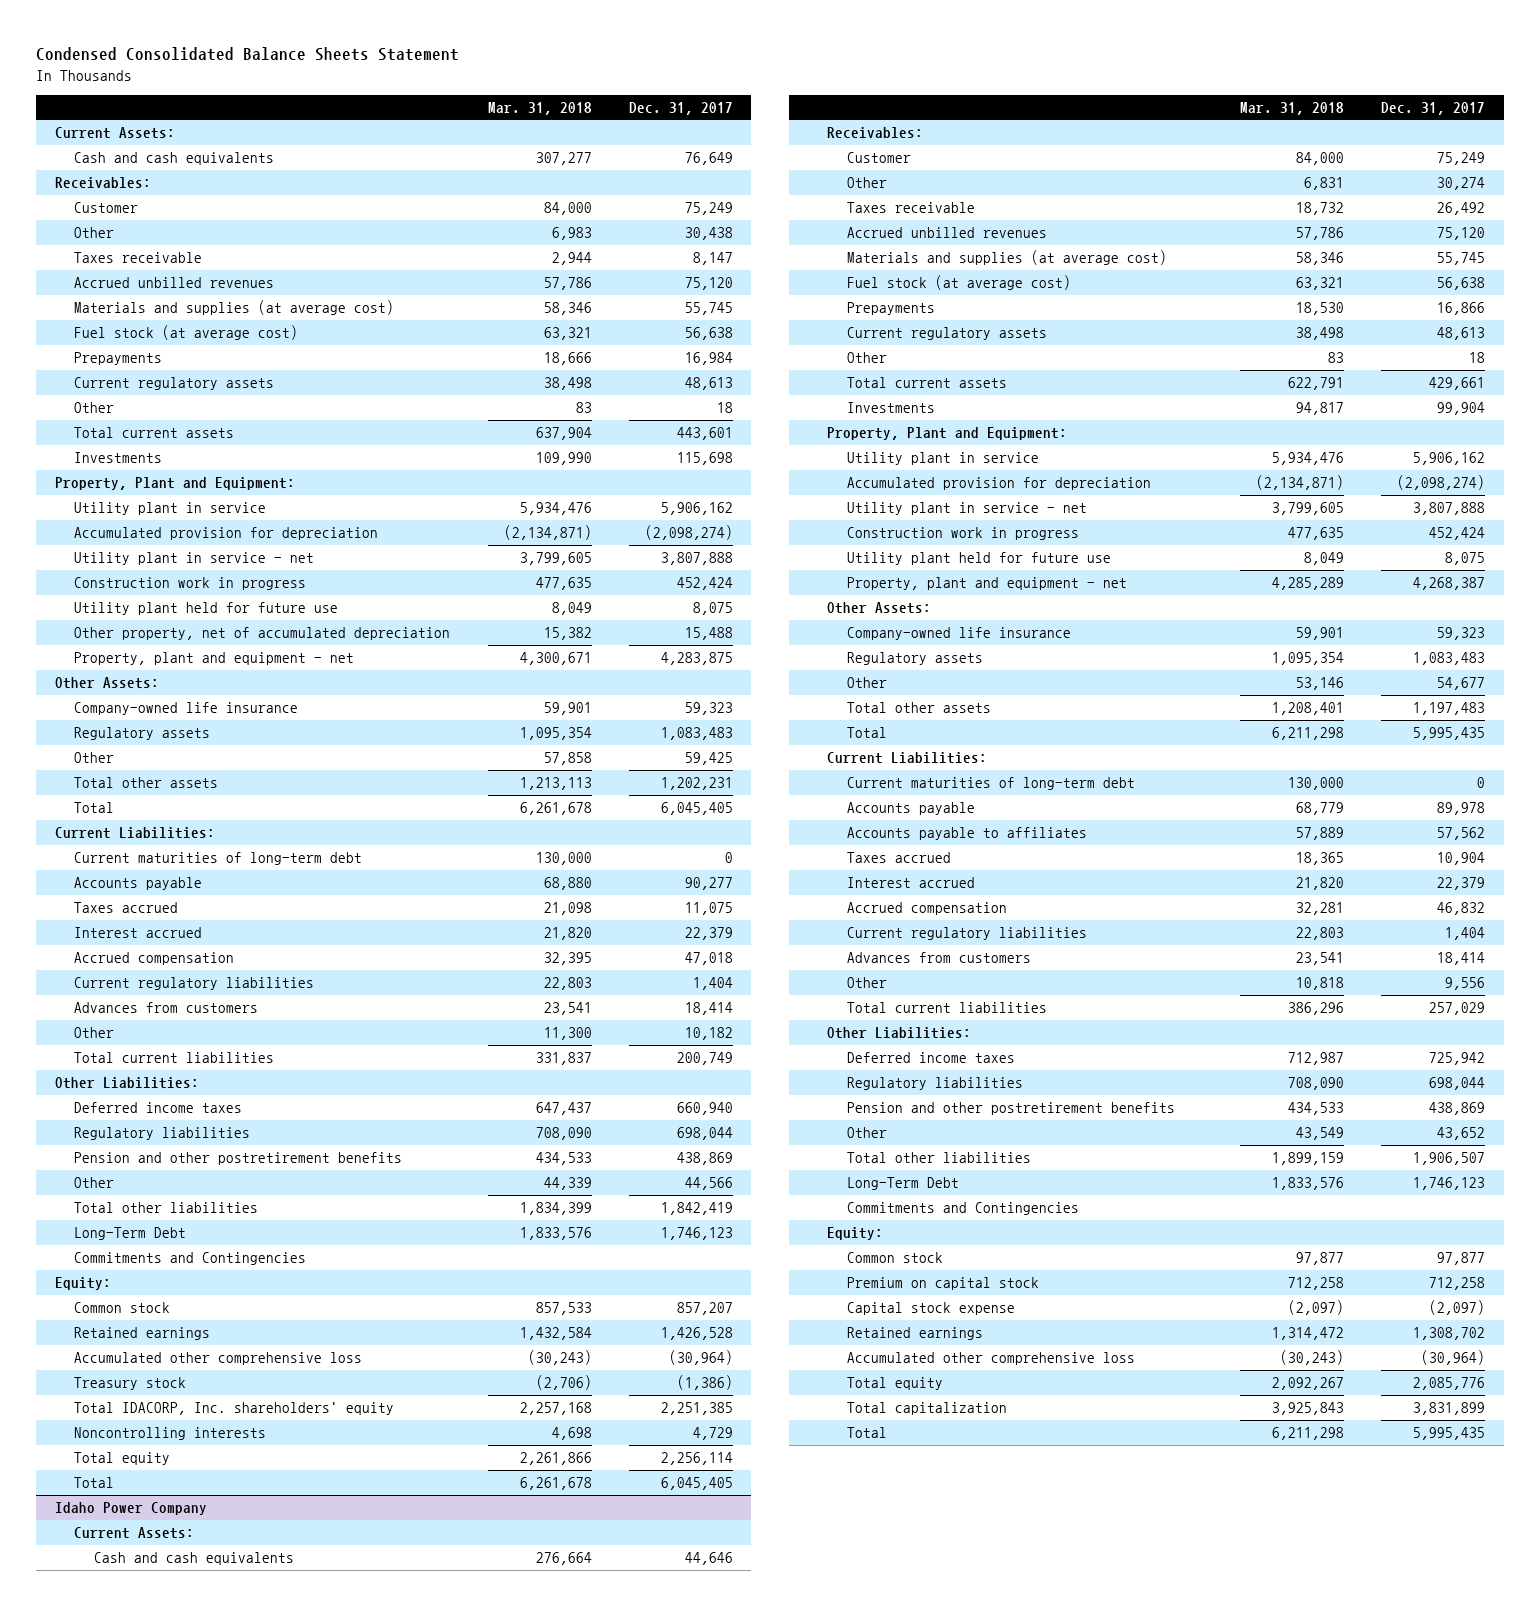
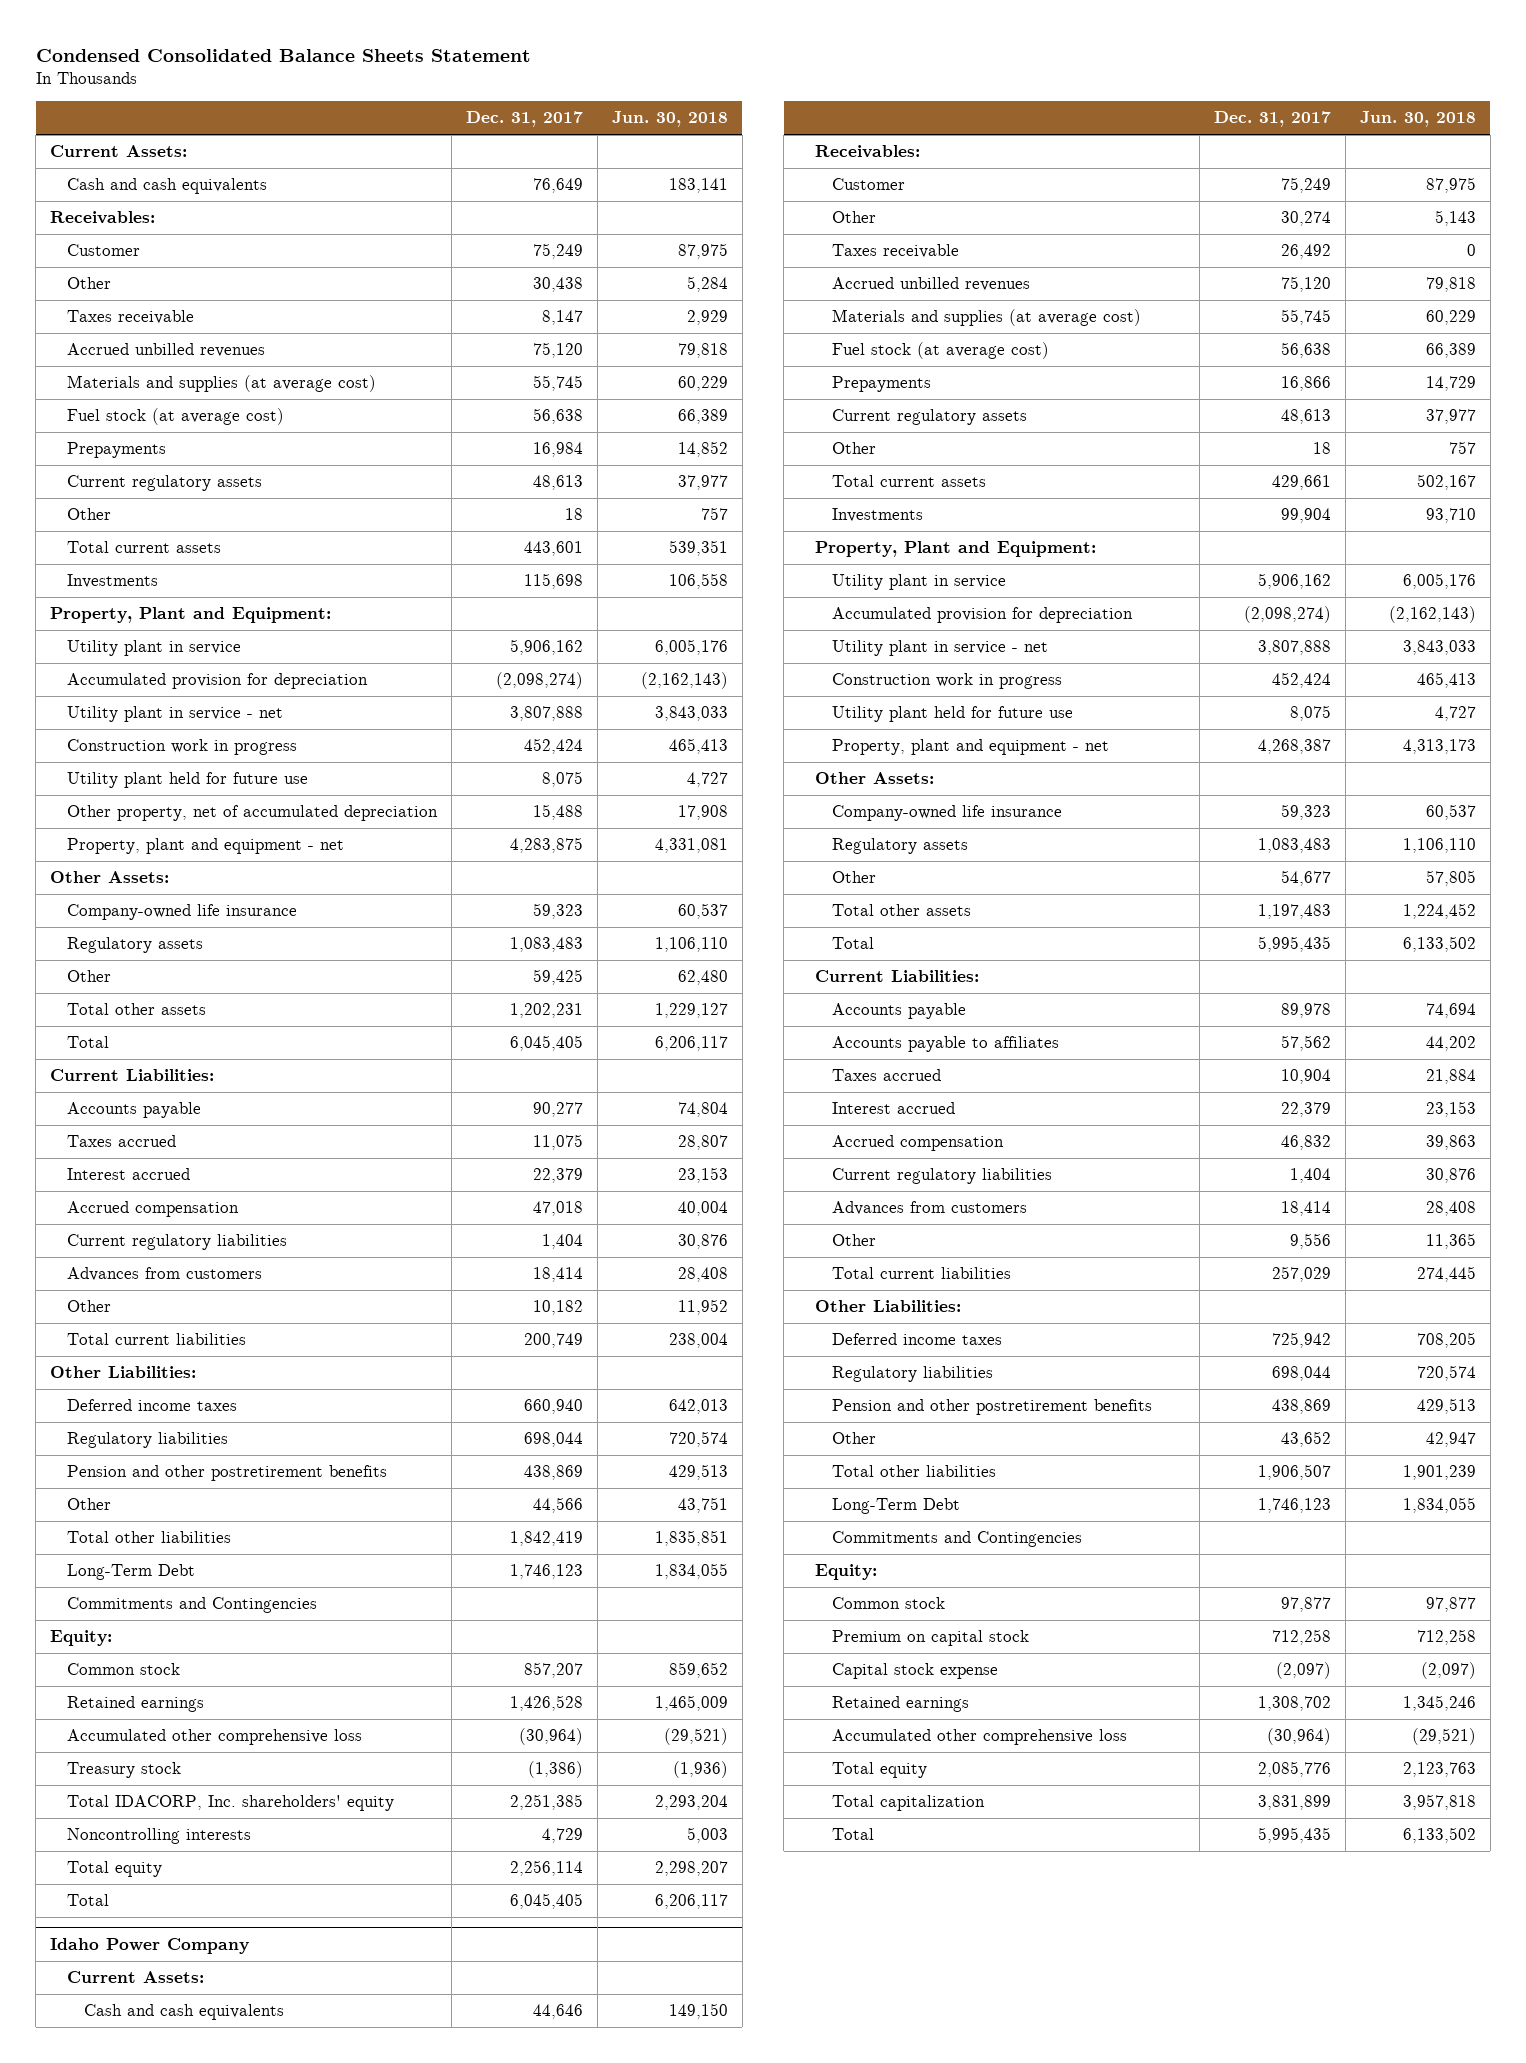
- | Mar. 31, 2018 | Dec. 31, 2017
+ | Dec. 31, 2017 | Jun. 30, 2018
- Current maturities of long-term debt | 130,000 | 0
@ Idaho Power Company
- Current maturities of long-term debt | 130,000 | 0

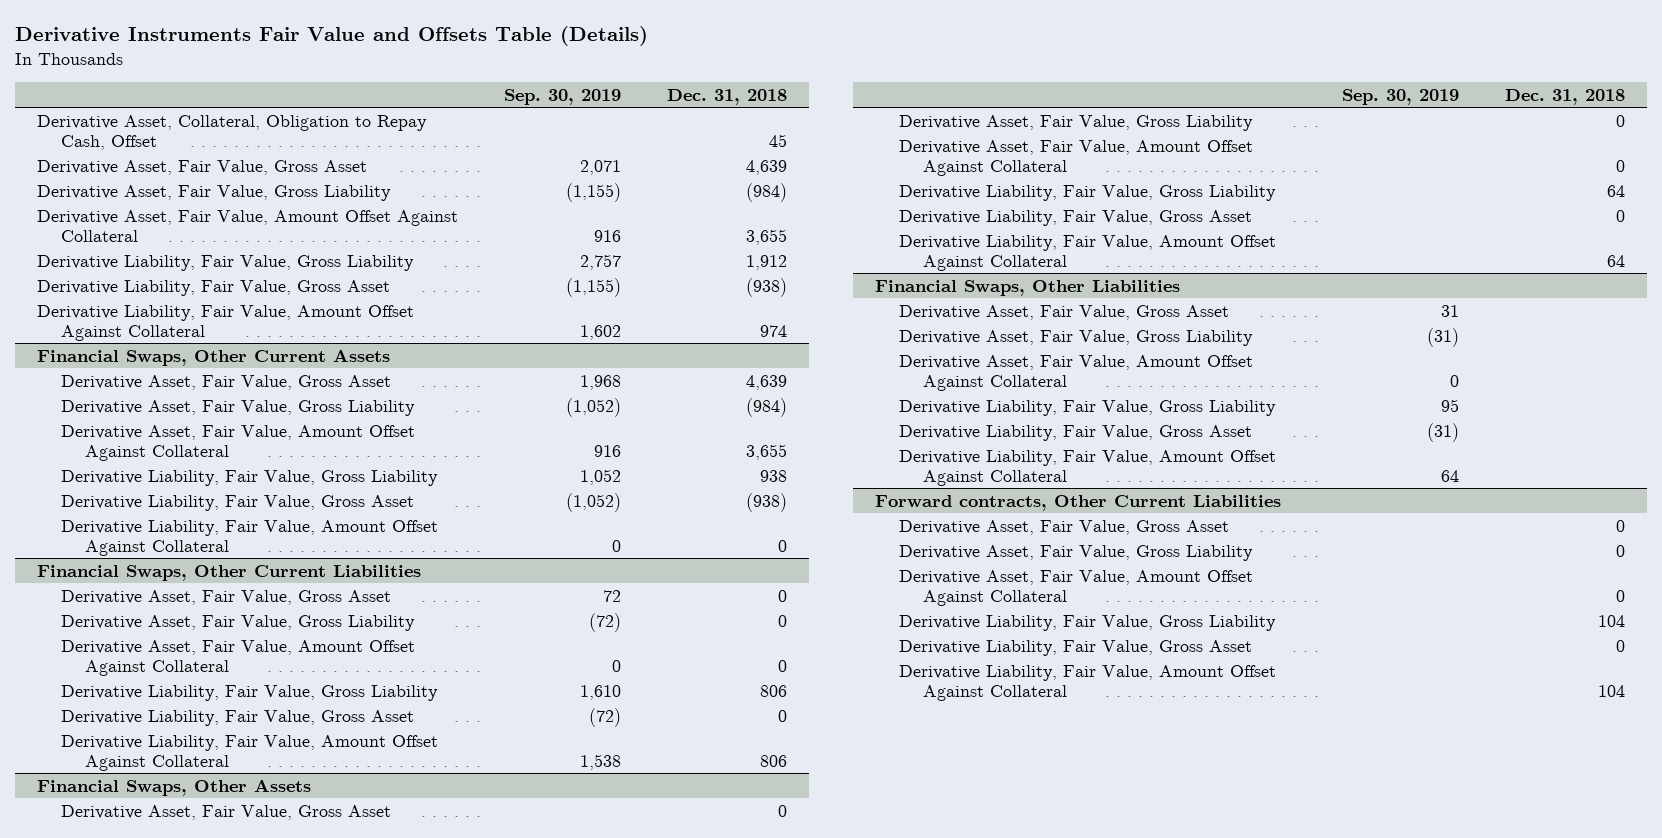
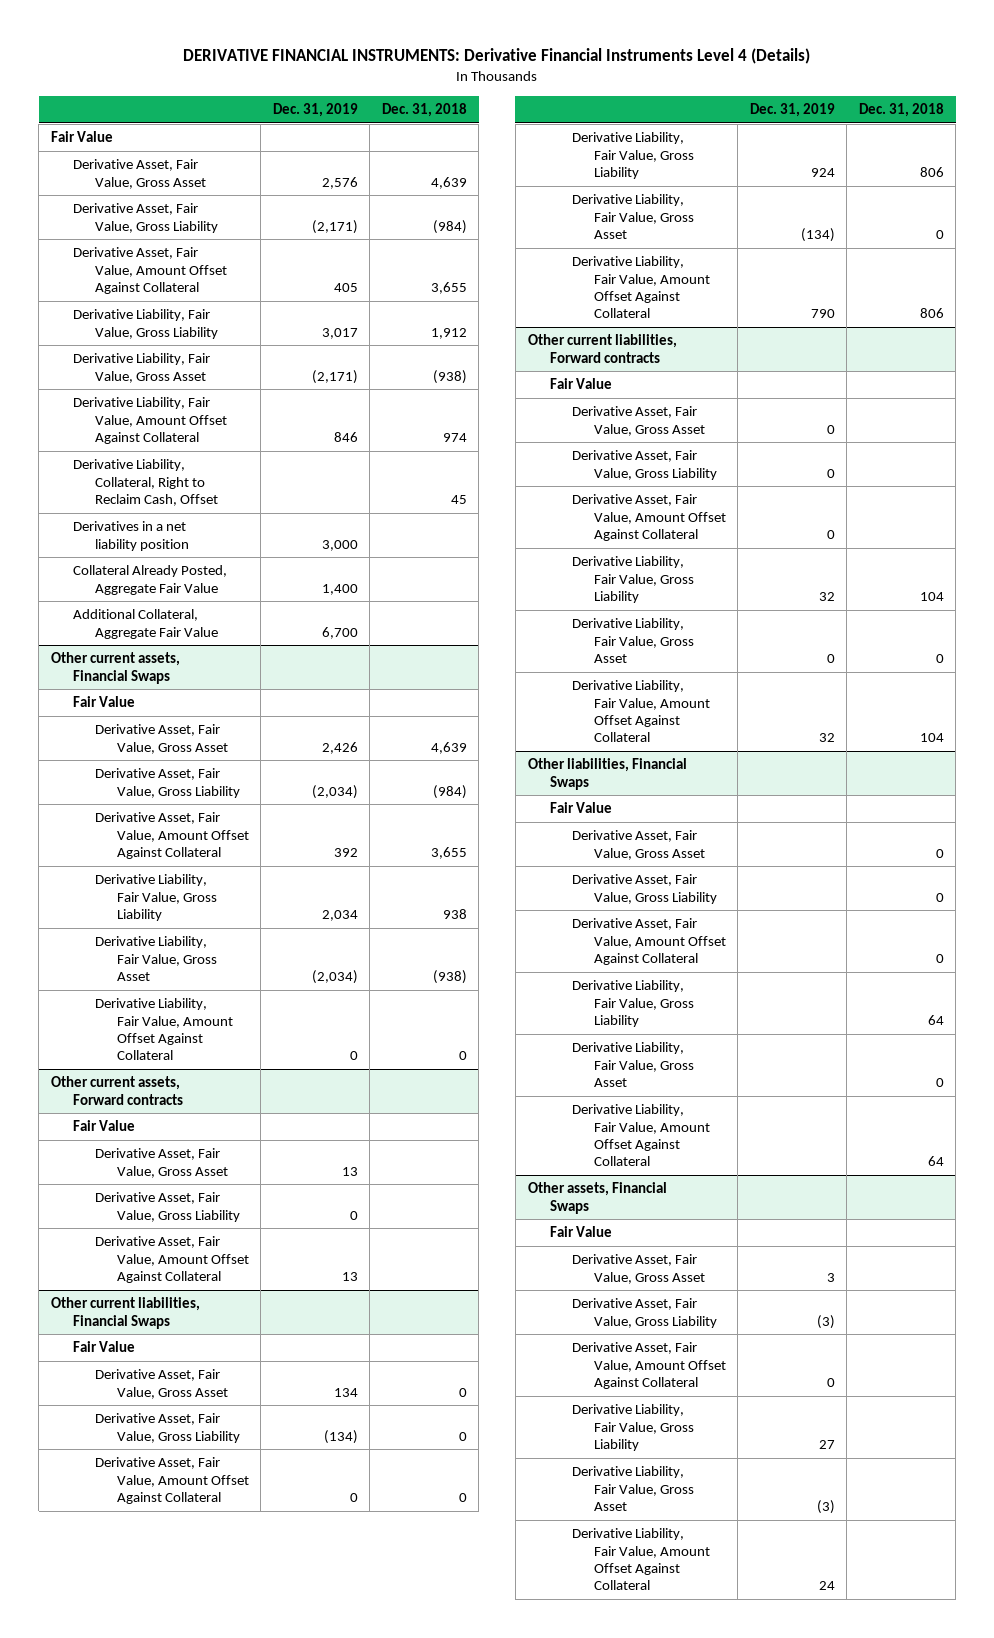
- Derivative Instruments Fair Value and Offsets Table (Details)
+ DERIVATIVE FINANCIAL INSTRUMENTS: Derivative Financial Instruments Level 4 (Details)
- | Sep. 30, 2019 | Dec. 31, 2018
+ | Dec. 31, 2019 | Dec. 31, 2018
- Derivative Asset, Collateral, Obligation to Repay Cash, Offset | | 45
+ Fair Value
- Financial Swaps, Other Current Assets
+ Derivative Liability, Collateral, Right to Reclaim Cash, Offset | | 45
+ Derivatives in a net liability position | 3,000 |
+ Collateral Already Posted, Aggregate Fair Value | 1,400 |
+ Additional Collateral, Aggregate Fair Value | 6,700 |
+ Other current assets, Financial Swaps
+ Fair Value
- Financial Swaps, Other Current Liabilities
+ Other current assets, Forward contracts
+ Fair Value
+ Derivative Asset, Fair Value, Gross Asset | 13 |
+ Derivative Asset, Fair Value, Gross Liability | 0 |
+ Derivative Asset, Fair Value, Amount Offset Against Collateral | 13 |
+ Other current liabilities, Financial Swaps
+ Fair Value
- Financial Swaps, Other Assets
+ Other current liabilities, Forward contracts
+ Fair Value
+ Derivative Asset, Fair Value, Gross Asset | 0 |
+ Derivative Asset, Fair Value, Gross Liability | 0 |
+ Derivative Asset, Fair Value, Amount Offset Against Collateral | 0 |
+ Derivative Liability, Fair Value, Gross Liability | 32 | 104
+ Derivative Liability, Fair Value, Gross Asset | 0 | 0
+ Derivative Liability, Fair Value, Amount Offset Against Collateral | 32 | 104
+ Other liabilities, Financial Swaps
+ Fair Value
- Financial Swaps, Other Liabilities
+ Other assets, Financial Swaps
+ Fair Value
- Forward contracts, Other Current Liabilities
- Derivative Asset, Fair Value, Gross Asset | | 0
- Derivative Asset, Fair Value, Gross Liability | | 0
- Derivative Asset, Fair Value, Amount Offset Against Collateral | | 0
- Derivative Liability, Fair Value, Gross Liability | | 104
- Derivative Liability, Fair Value, Gross Asset | | 0
- Derivative Liability, Fair Value, Amount Offset Against Collateral | | 104

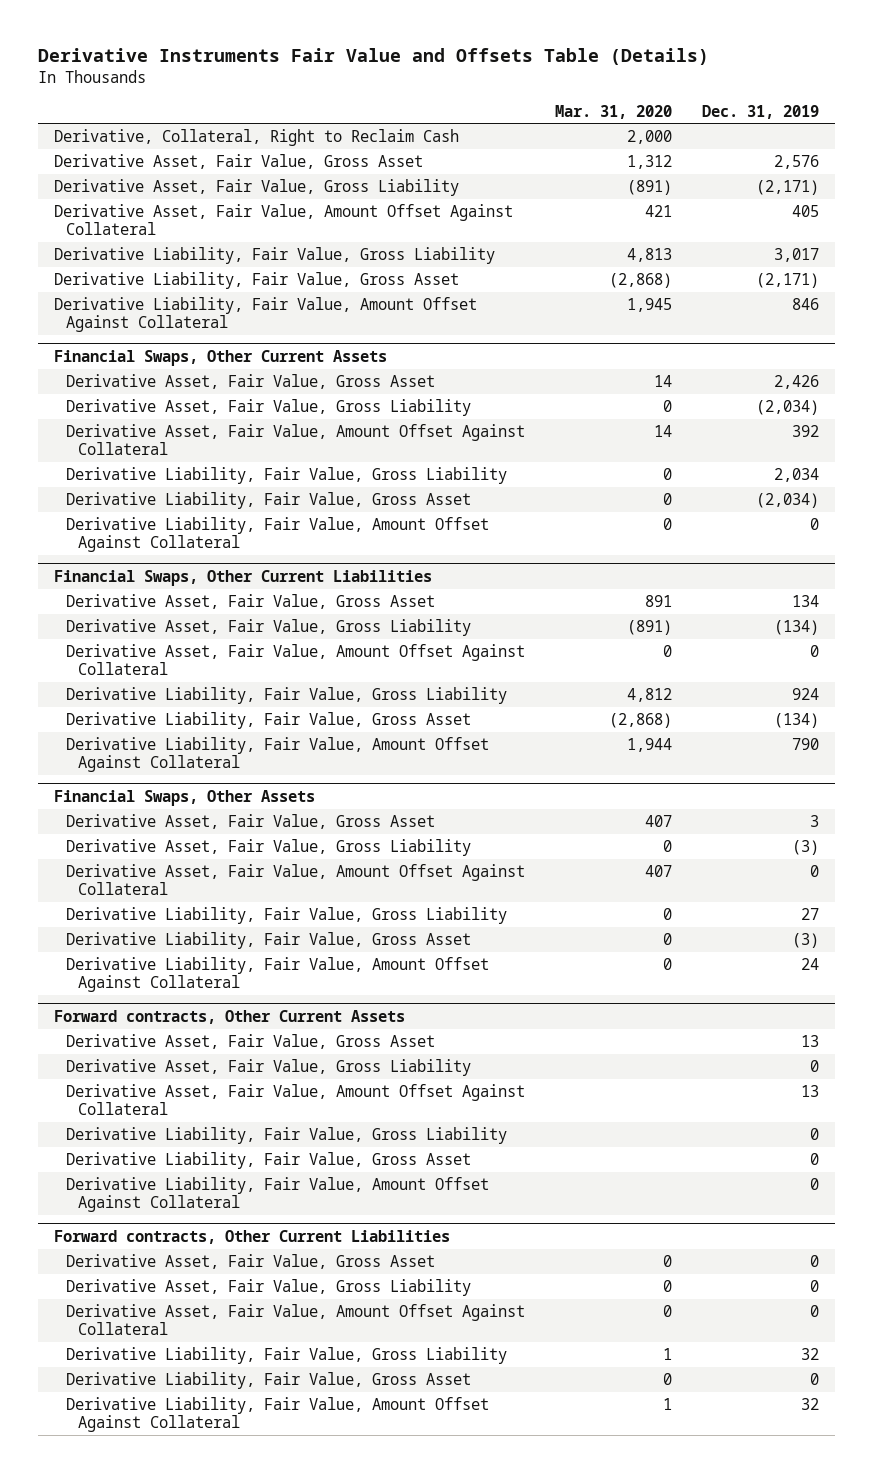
- DERIVATIVE FINANCIAL INSTRUMENTS: Derivative Financial Instruments Level 4 (Details)
+ Derivative Instruments Fair Value and Offsets Table (Details)
- | Dec. 31, 2019 | Dec. 31, 2018
+ | Mar. 31, 2020 | Dec. 31, 2019
- Fair Value
+ Derivative, Collateral, Right to Reclaim Cash | 2,000 |
- Derivative Liability, Collateral, Right to Reclaim Cash, Offset | | 45
- Derivatives in a net liability position | 3,000 |
- Collateral Already Posted, Aggregate Fair Value | 1,400 |
- Additional Collateral, Aggregate Fair Value | 6,700 |
- Other current assets, Financial Swaps
- Fair Value
+ Financial Swaps, Other Current Assets
- Other current assets, Forward contracts
- Fair Value
- Derivative Asset, Fair Value, Gross Asset | 13 |
- Derivative Asset, Fair Value, Gross Liability | 0 |
- Derivative Asset, Fair Value, Amount Offset Against Collateral | 13 |
- Other current liabilities, Financial Swaps
- Fair Value
+ Financial Swaps, Other Current Liabilities
- Other current liabilities, Forward contracts
- Fair Value
- Derivative Asset, Fair Value, Gross Asset | 0 |
- Derivative Asset, Fair Value, Gross Liability | 0 |
- Derivative Asset, Fair Value, Amount Offset Against Collateral | 0 |
- Derivative Liability, Fair Value, Gross Liability | 32 | 104
- Derivative Liability, Fair Value, Gross Asset | 0 | 0
- Derivative Liability, Fair Value, Amount Offset Against Collateral | 32 | 104
- Other liabilities, Financial Swaps
- Fair Value
- Derivative Asset, Fair Value, Gross Asset | | 0
- Derivative Asset, Fair Value, Gross Liability | | 0
- Derivative Asset, Fair Value, Amount Offset Against Collateral | | 0
- Derivative Liability, Fair Value, Gross Liability | | 64
- Derivative Liability, Fair Value, Gross Asset | | 0
- Derivative Liability, Fair Value, Amount Offset Against Collateral | | 64
- Other assets, Financial Swaps
- Fair Value
+ Financial Swaps, Other Assets
+ Forward contracts, Other Current Assets
+ Derivative Asset, Fair Value, Gross Asset | | 13
+ Derivative Asset, Fair Value, Gross Liability | | 0
+ Derivative Asset, Fair Value, Amount Offset Against Collateral | | 13
+ Derivative Liability, Fair Value, Gross Liability | | 0
+ Derivative Liability, Fair Value, Gross Asset | | 0
+ Derivative Liability, Fair Value, Amount Offset Against Collateral | | 0
+ Forward contracts, Other Current Liabilities
+ Derivative Asset, Fair Value, Gross Asset | 0 | 0
+ Derivative Asset, Fair Value, Gross Liability | 0 | 0
+ Derivative Asset, Fair Value, Amount Offset Against Collateral | 0 | 0
+ Derivative Liability, Fair Value, Gross Liability | 1 | 32
+ Derivative Liability, Fair Value, Gross Asset | 0 | 0
+ Derivative Liability, Fair Value, Amount Offset Against Collateral | 1 | 32

